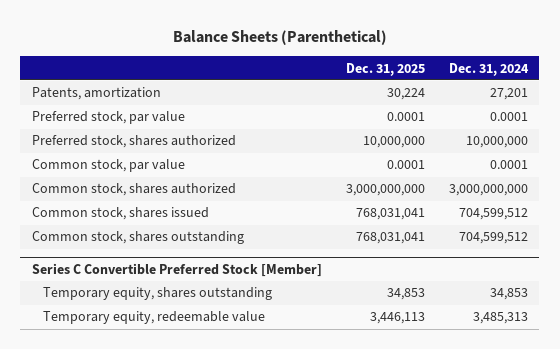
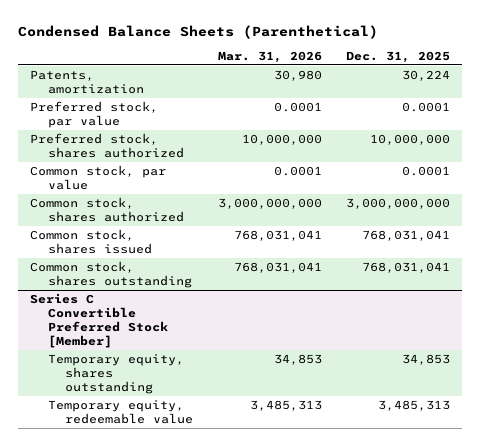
- Balance Sheets (Parenthetical)
+ Condensed Balance Sheets (Parenthetical)
- | Dec. 31, 2025 | Dec. 31, 2024
+ | Mar. 31, 2026 | Dec. 31, 2025
@ Series C Convertible Preferred Stock [Member]
- Temporary equity, redeemable value | 3,446,113 | 3,485,313
+ Temporary equity, redeemable value | 3,485,313 | 3,485,313

